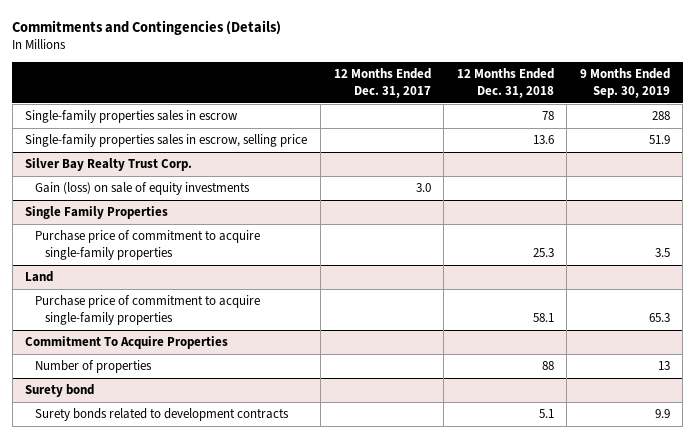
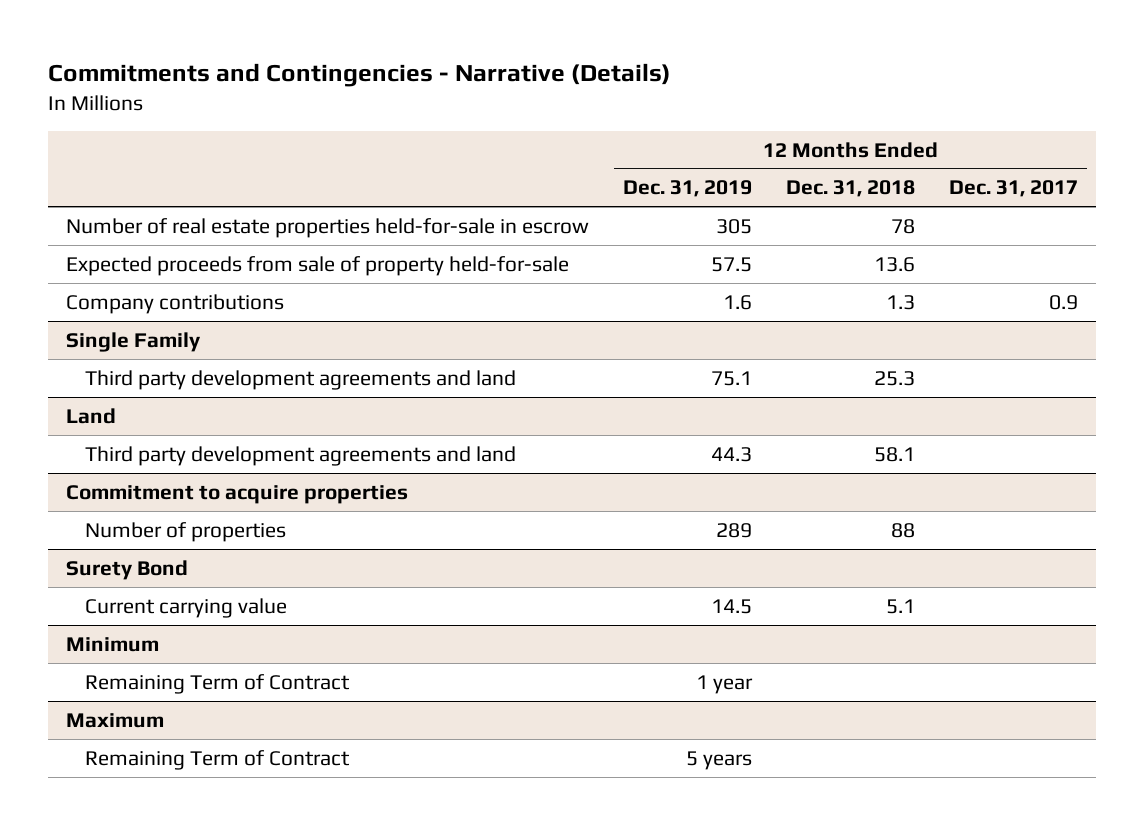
- Commitments and Contingencies (Details)
+ Commitments and Contingencies - Narrative (Details)
- | 12 Months Ended Dec. 31, 2017 | 12 Months Ended Dec. 31, 2018 | 9 Months Ended Sep. 30, 2019
+ | 12 Months Ended Dec. 31, 2019 | 12 Months Ended Dec. 31, 2018 | 12 Months Ended Dec. 31, 2017
- Single-family properties sales in escrow | | 78 | 288
- Single-family properties sales in escrow, selling price | | 13.6 | 51.9
- Silver Bay Realty Trust Corp.
- Gain (loss) on sale of equity investments | 3.0 | |
- Single Family Properties
- Purchase price of commitment to acquire single-family properties | | 25.3 | 3.5
+ Number of real estate properties held-for-sale in escrow | 305 | 78 |
+ Expected proceeds from sale of property held-for-sale | 57.5 | 13.6 |
+ Company contributions | 1.6 | 1.3 | 0.9
+ Single Family
+ Third party development agreements and land | 75.1 | 25.3 |
@ Land
- Purchase price of commitment to acquire single-family properties | | 58.1 | 65.3
- Commitment To Acquire Properties
@ Land
+ Third party development agreements and land | 44.3 | 58.1 |
+ Commitment to acquire properties
- Surety bond
- Surety bonds related to development contracts | | 5.1 | 9.9
+ Surety Bond
+ Current carrying value | 14.5 | 5.1 |
+ Minimum
+ Remaining Term of Contract | 1 year | |
+ Maximum
+ Remaining Term of Contract | 5 years | |

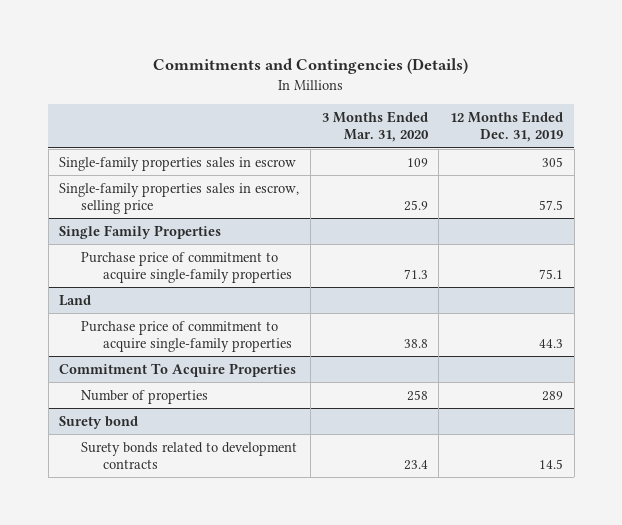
- Commitments and Contingencies - Narrative (Details)
+ Commitments and Contingencies (Details)
- | 12 Months Ended Dec. 31, 2019 | 12 Months Ended Dec. 31, 2018 | 12 Months Ended Dec. 31, 2017
+ | 3 Months Ended Mar. 31, 2020 | 12 Months Ended Dec. 31, 2019
- Number of real estate properties held-for-sale in escrow | 305 | 78 |
- Expected proceeds from sale of property held-for-sale | 57.5 | 13.6 |
- Company contributions | 1.6 | 1.3 | 0.9
- Single Family
- Third party development agreements and land | 75.1 | 25.3 |
+ Single-family properties sales in escrow | 109 | 305
+ Single-family properties sales in escrow, selling price | 25.9 | 57.5
+ Single Family Properties
+ Purchase price of commitment to acquire single-family properties | 71.3 | 75.1
@ Land
- Third party development agreements and land | 44.3 | 58.1 |
- Commitment to acquire properties
@ Land
+ Purchase price of commitment to acquire single-family properties | 38.8 | 44.3
+ Commitment To Acquire Properties
- Surety Bond
- Current carrying value | 14.5 | 5.1 |
- Minimum
- Remaining Term of Contract | 1 year | |
- Maximum
- Remaining Term of Contract | 5 years | |
+ Surety bond
+ Surety bonds related to development contracts | 23.4 | 14.5

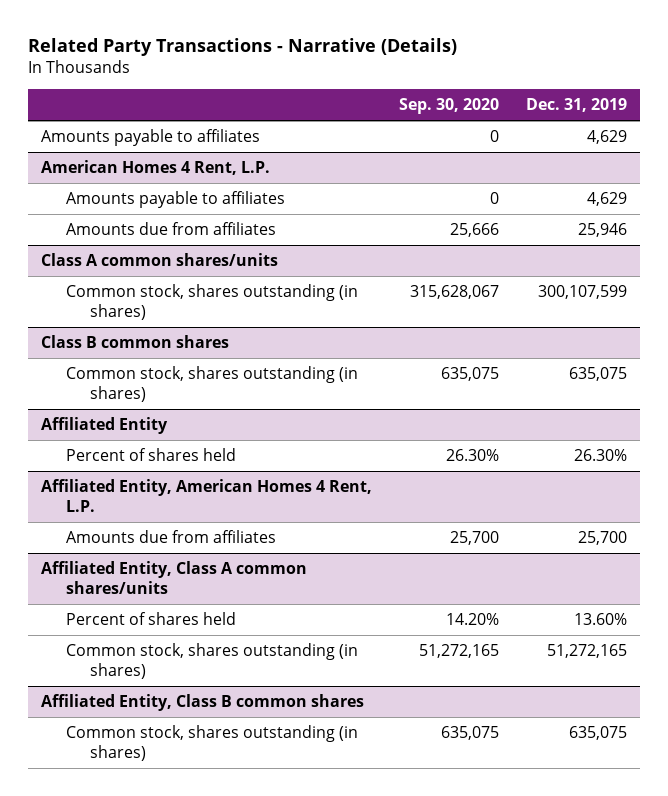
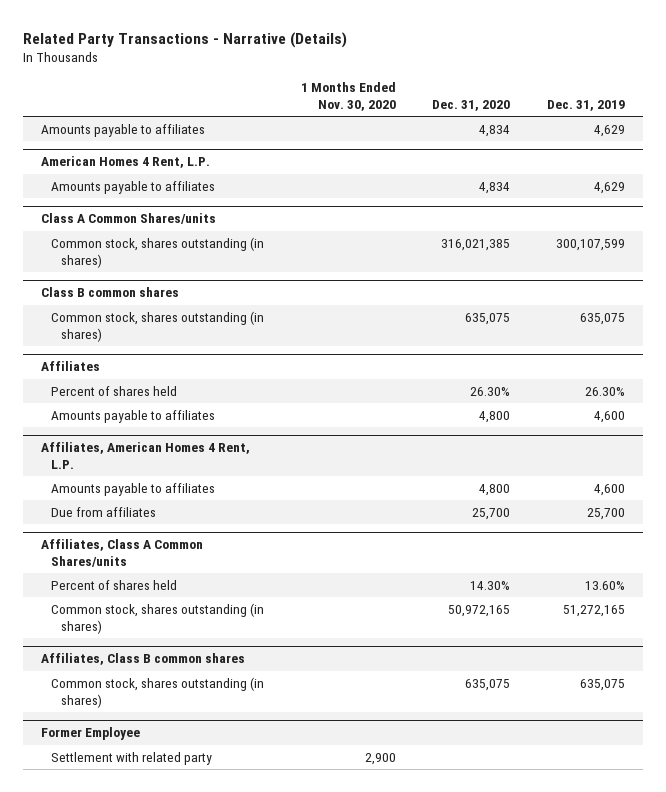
- | Sep. 30, 2020 | Dec. 31, 2019
+ | 1 Months Ended Nov. 30, 2020 | Dec. 31, 2020 | Dec. 31, 2019
@ American Homes 4 Rent, L.P.
- Amounts due from affiliates | 25,666 | 25,946
- Class A common shares/units
+ Class A Common Shares/units
- Affiliated Entity
+ Affiliates
- Affiliated Entity, American Homes 4 Rent, L.P.
- Amounts due from affiliates | 25,700 | 25,700
- Affiliated Entity, Class A common shares/units
+ Amounts payable to affiliates | | 4,800 | 4,600
+ Affiliates, American Homes 4 Rent, L.P.
+ Amounts payable to affiliates | | 4,800 | 4,600
+ Due from affiliates | | 25,700 | 25,700
+ Affiliates, Class A Common Shares/units
- Affiliated Entity, Class B common shares
+ Affiliates, Class B common shares
+ Former Employee
+ Settlement with related party | 2,900 | |

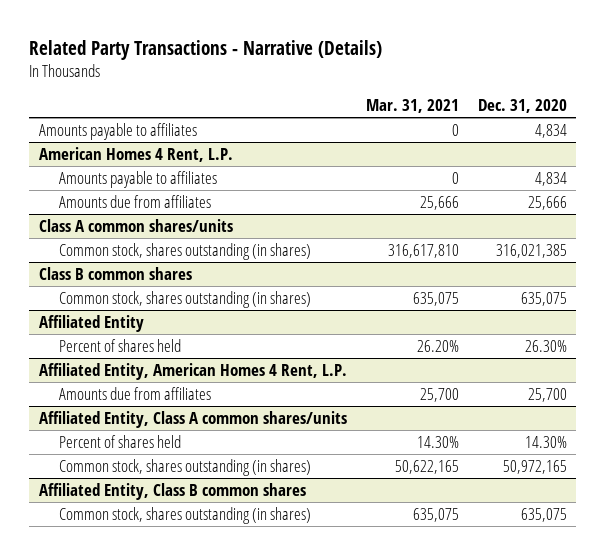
- | 1 Months Ended Nov. 30, 2020 | Dec. 31, 2020 | Dec. 31, 2019
+ | Mar. 31, 2021 | Dec. 31, 2020
- Class A Common Shares/units
@ American Homes 4 Rent, L.P.
+ Amounts due from affiliates | 25,666 | 25,666
+ Class A common shares/units
- Affiliates
+ Affiliated Entity
- Amounts payable to affiliates | | 4,800 | 4,600
- Affiliates, American Homes 4 Rent, L.P.
- Amounts payable to affiliates | | 4,800 | 4,600
- Due from affiliates | | 25,700 | 25,700
- Affiliates, Class A Common Shares/units
+ Affiliated Entity, American Homes 4 Rent, L.P.
+ Amounts due from affiliates | 25,700 | 25,700
+ Affiliated Entity, Class A common shares/units
- Affiliates, Class B common shares
+ Affiliated Entity, Class B common shares
- Former Employee
- Settlement with related party | 2,900 | |

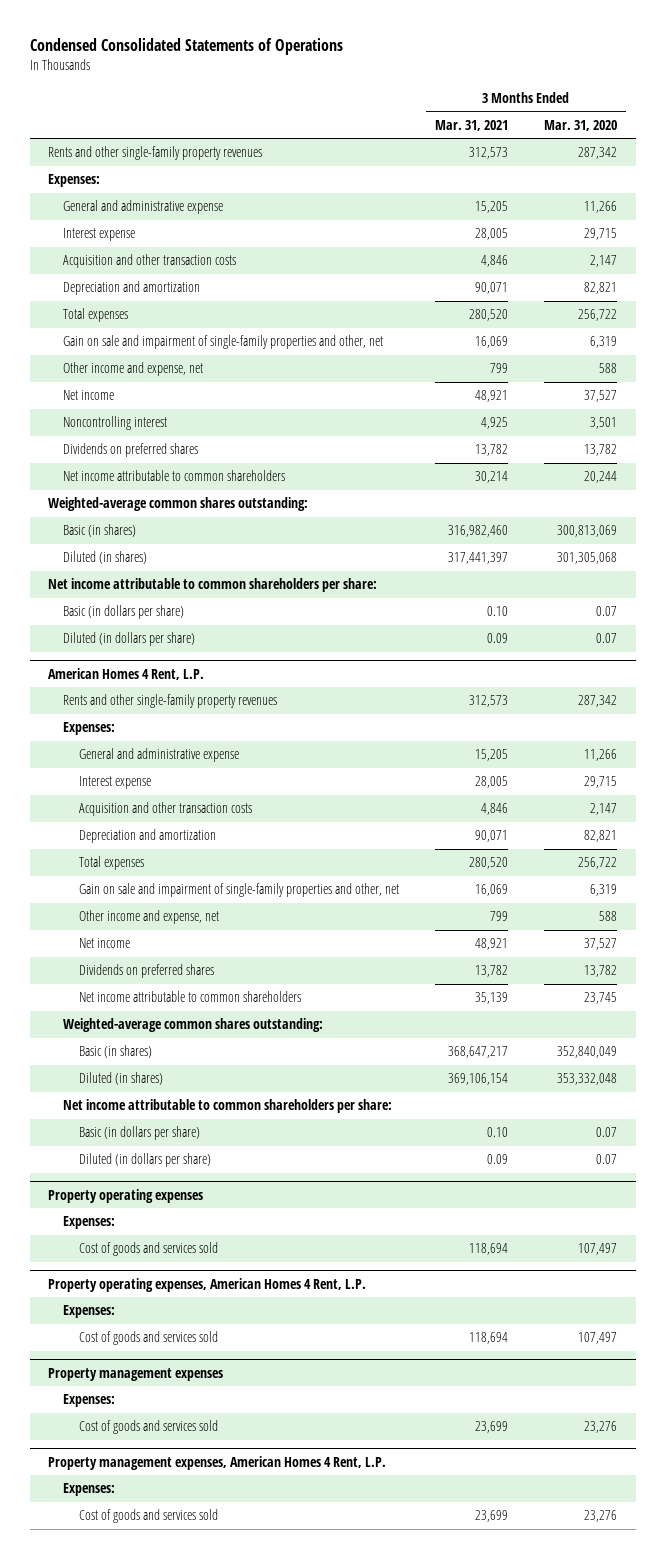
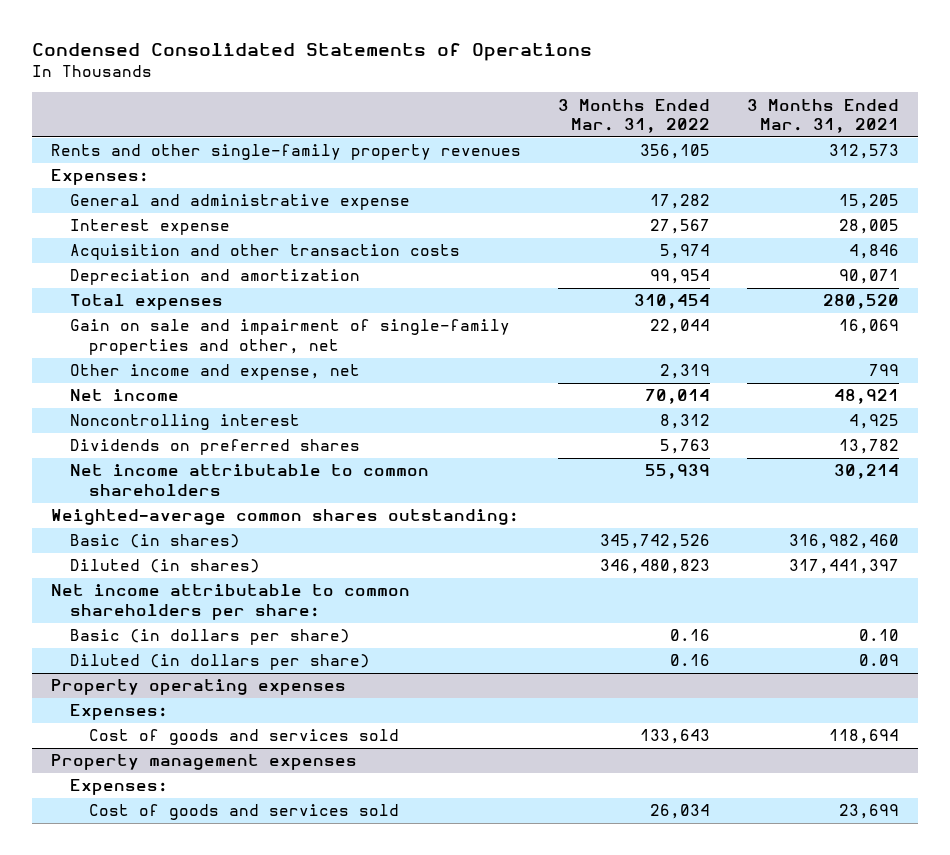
- | 3 Months Ended Mar. 31, 2021 | 3 Months Ended Mar. 31, 2020
+ | 3 Months Ended Mar. 31, 2022 | 3 Months Ended Mar. 31, 2021
- American Homes 4 Rent, L.P.
- Rents and other single-family property revenues | 312,573 | 287,342
- Expenses:
- General and administrative expense | 15,205 | 11,266
- Interest expense | 28,005 | 29,715
- Acquisition and other transaction costs | 4,846 | 2,147
- Depreciation and amortization | 90,071 | 82,821
- Total expenses | 280,520 | 256,722
- Gain on sale and impairment of single-family properties and other, net | 16,069 | 6,319
- Other income and expense, net | 799 | 588
- Net income | 48,921 | 37,527
- Dividends on preferred shares | 13,782 | 13,782
- Net income attributable to common shareholders | 35,139 | 23,745
- Weighted-average common shares outstanding:
- Basic (in shares) | 368,647,217 | 352,840,049
- Diluted (in shares) | 369,106,154 | 353,332,048
- Net income attributable to common shareholders per share:
- Basic (in dollars per share) | 0.10 | 0.07
- Diluted (in dollars per share) | 0.09 | 0.07
- Property operating expenses, American Homes 4 Rent, L.P.
- Expenses:
- Cost of goods and services sold | 118,694 | 107,497
- Property management expenses, American Homes 4 Rent, L.P.
- Expenses:
- Cost of goods and services sold | 23,699 | 23,276

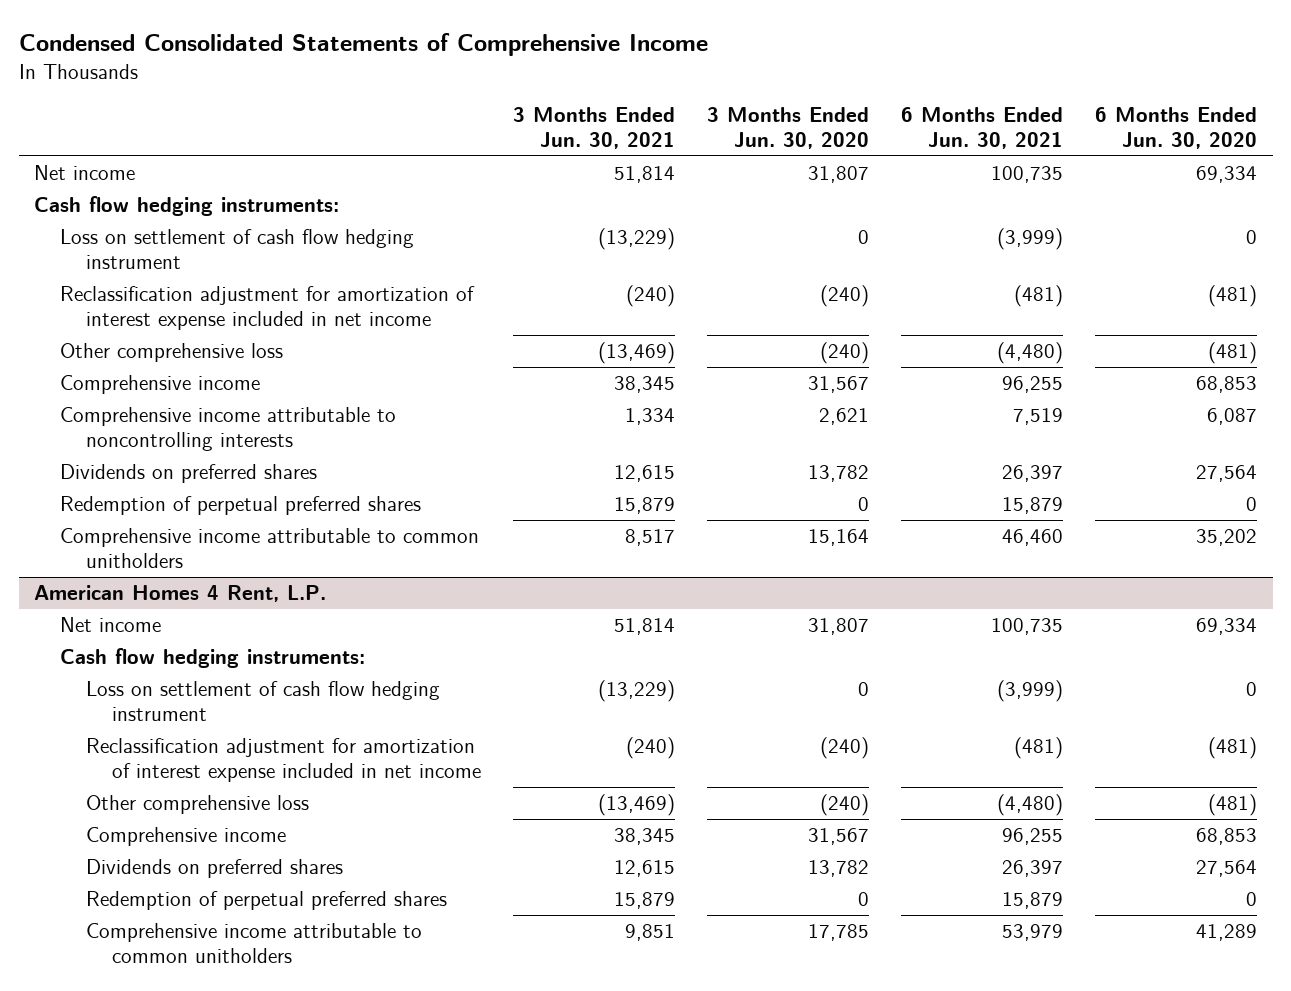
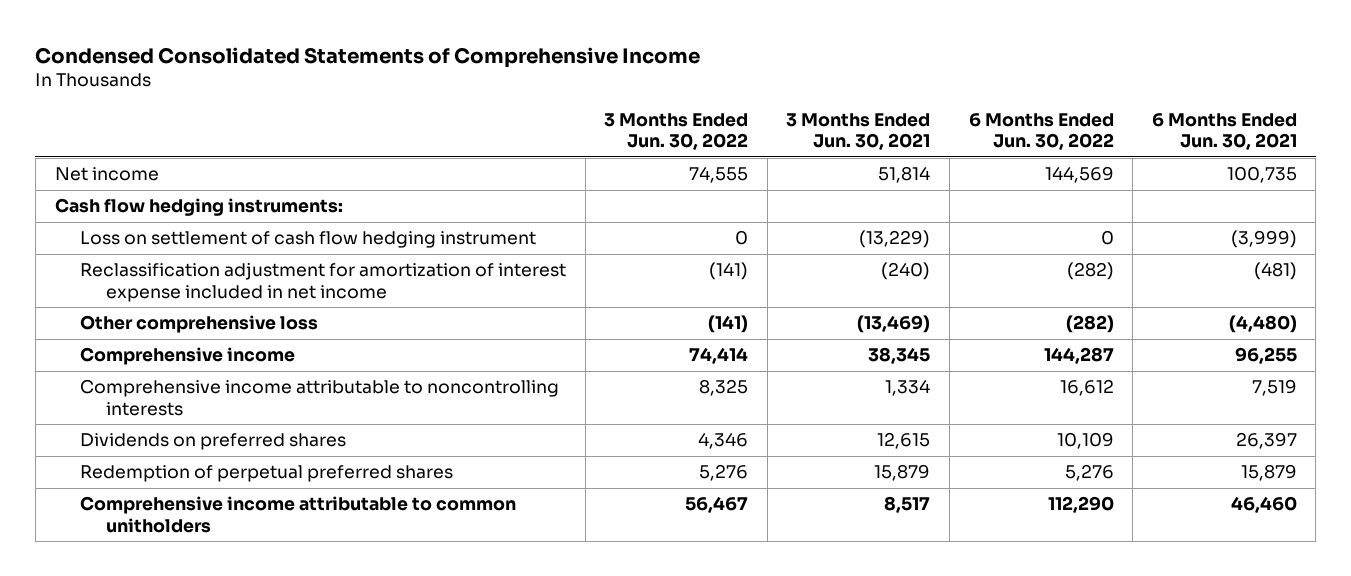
- | 3 Months Ended Jun. 30, 2021 | 3 Months Ended Jun. 30, 2020 | 6 Months Ended Jun. 30, 2021 | 6 Months Ended Jun. 30, 2020
+ | 3 Months Ended Jun. 30, 2022 | 3 Months Ended Jun. 30, 2021 | 6 Months Ended Jun. 30, 2022 | 6 Months Ended Jun. 30, 2021
- American Homes 4 Rent, L.P.
- Net income | 51,814 | 31,807 | 100,735 | 69,334
- Cash flow hedging instruments:
- Loss on settlement of cash flow hedging instrument | (13,229) | 0 | (3,999) | 0
- Reclassification adjustment for amortization of interest expense included in net income | (240) | (240) | (481) | (481)
- Other comprehensive loss | (13,469) | (240) | (4,480) | (481)
- Comprehensive income | 38,345 | 31,567 | 96,255 | 68,853
- Dividends on preferred shares | 12,615 | 13,782 | 26,397 | 27,564
- Redemption of perpetual preferred shares | 15,879 | 0 | 15,879 | 0
- Comprehensive income attributable to common unitholders | 9,851 | 17,785 | 53,979 | 41,289

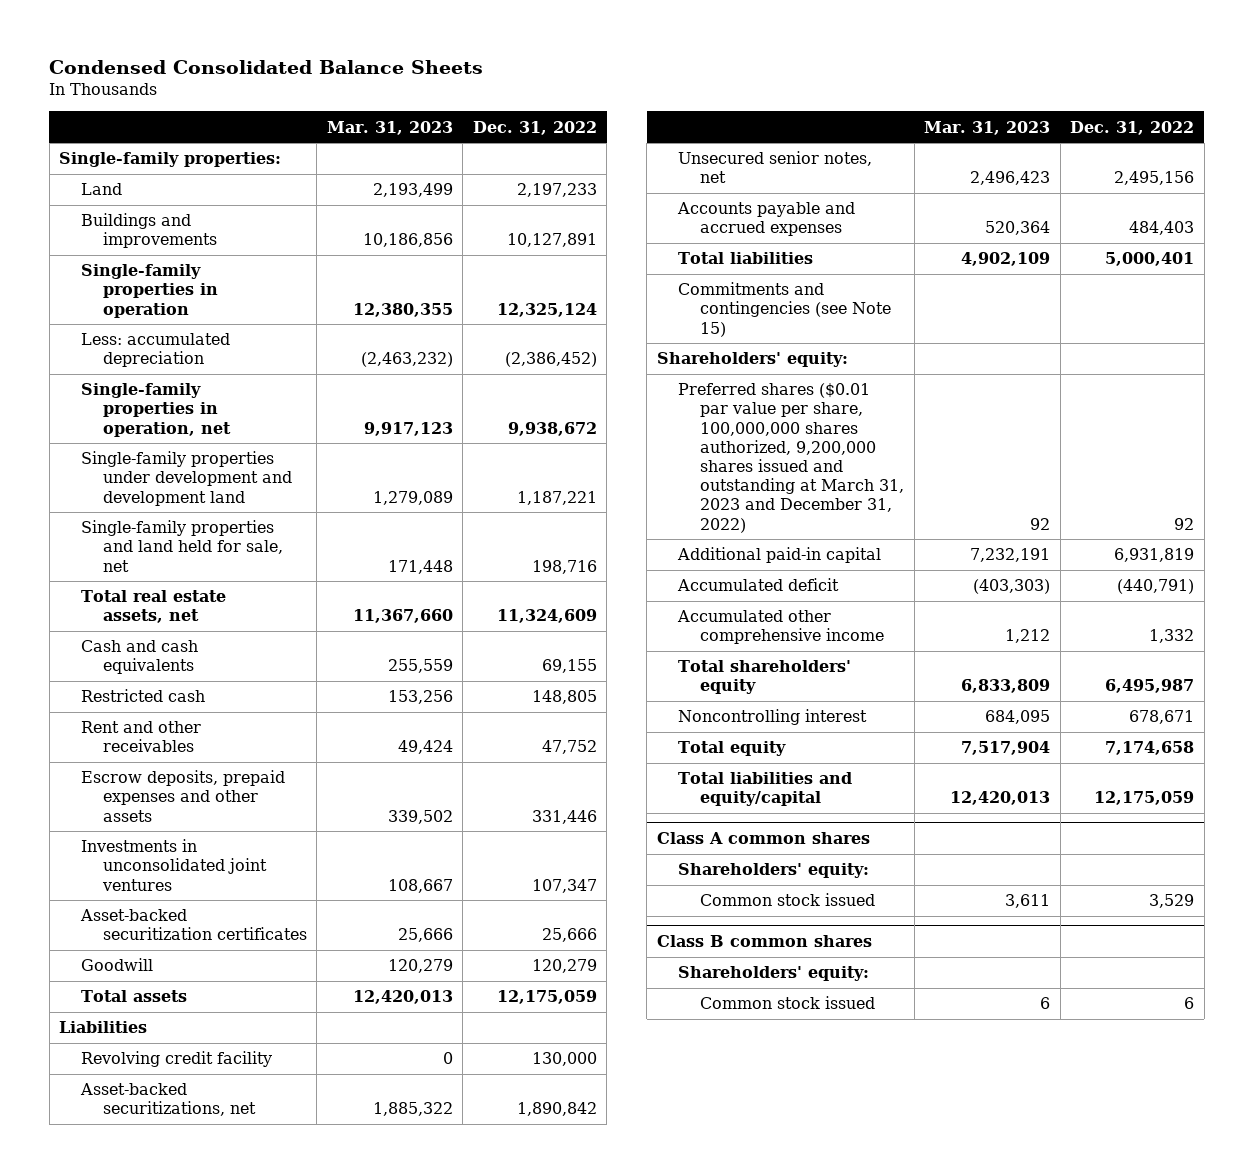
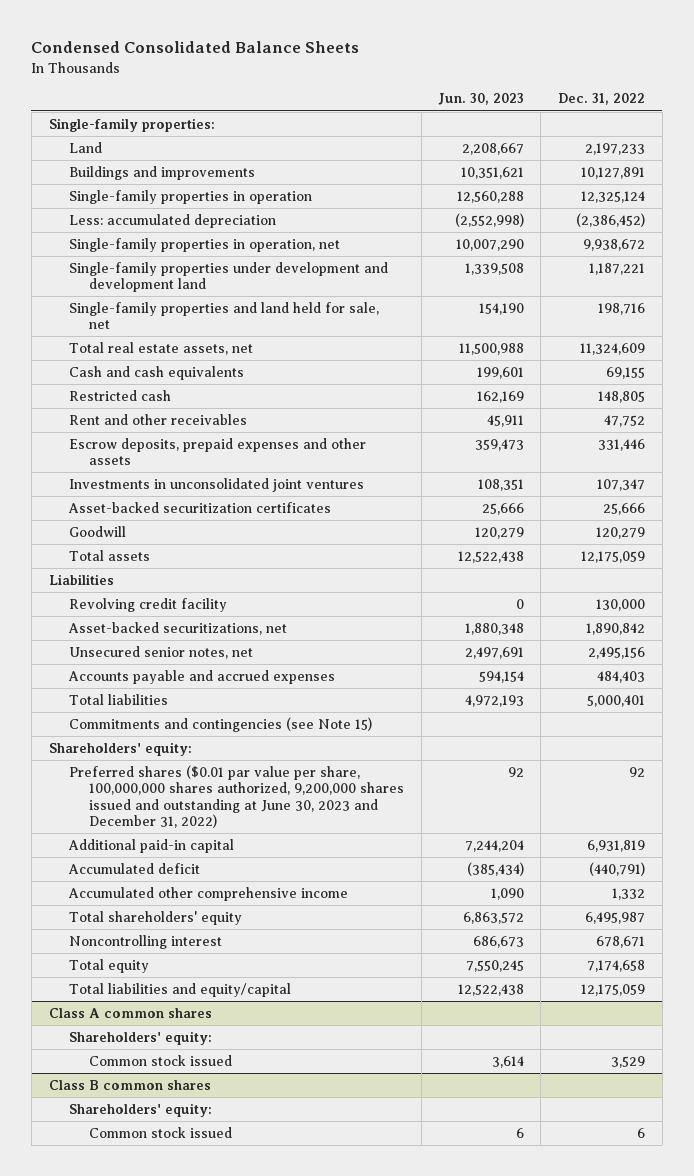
- | Mar. 31, 2023 | Dec. 31, 2022
+ | Jun. 30, 2023 | Dec. 31, 2022
- Preferred shares ($0.01 par value per share, 100,000,000 shares authorized, 9,200,000 shares issued and outstanding at March 31, 2023 and December 31, 2022) | 92 | 92
+ Preferred shares ($0.01 par value per share, 100,000,000 shares authorized, 9,200,000 shares issued and outstanding at June 30, 2023 and December 31, 2022) | 92 | 92

